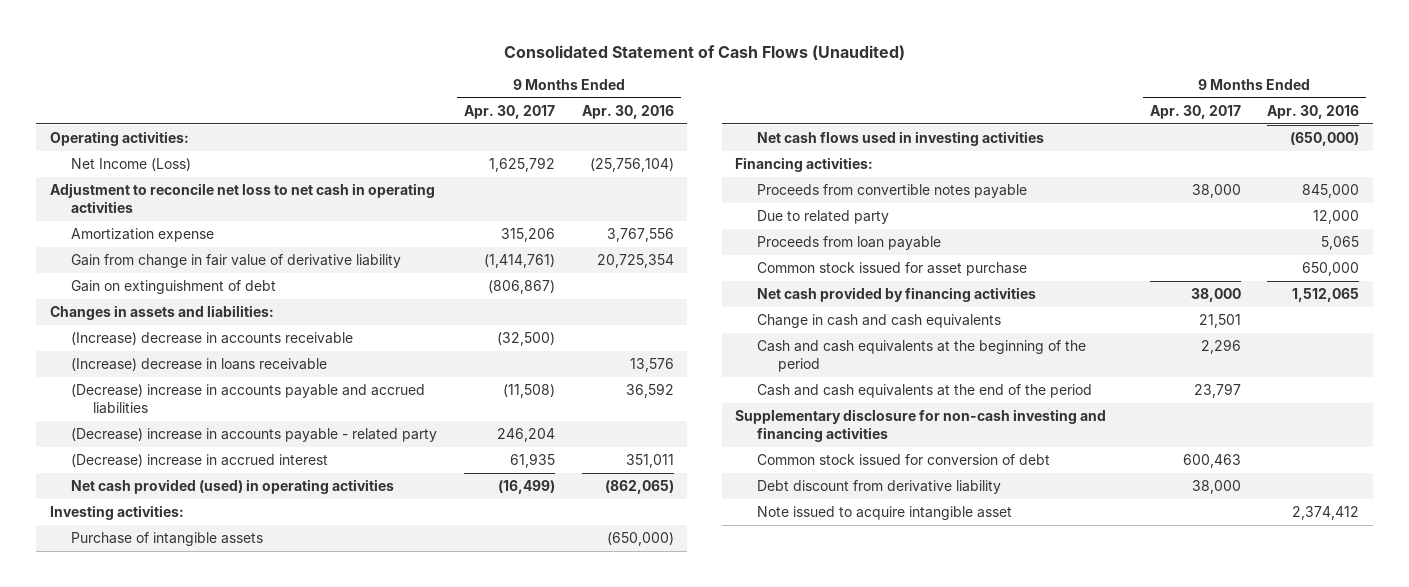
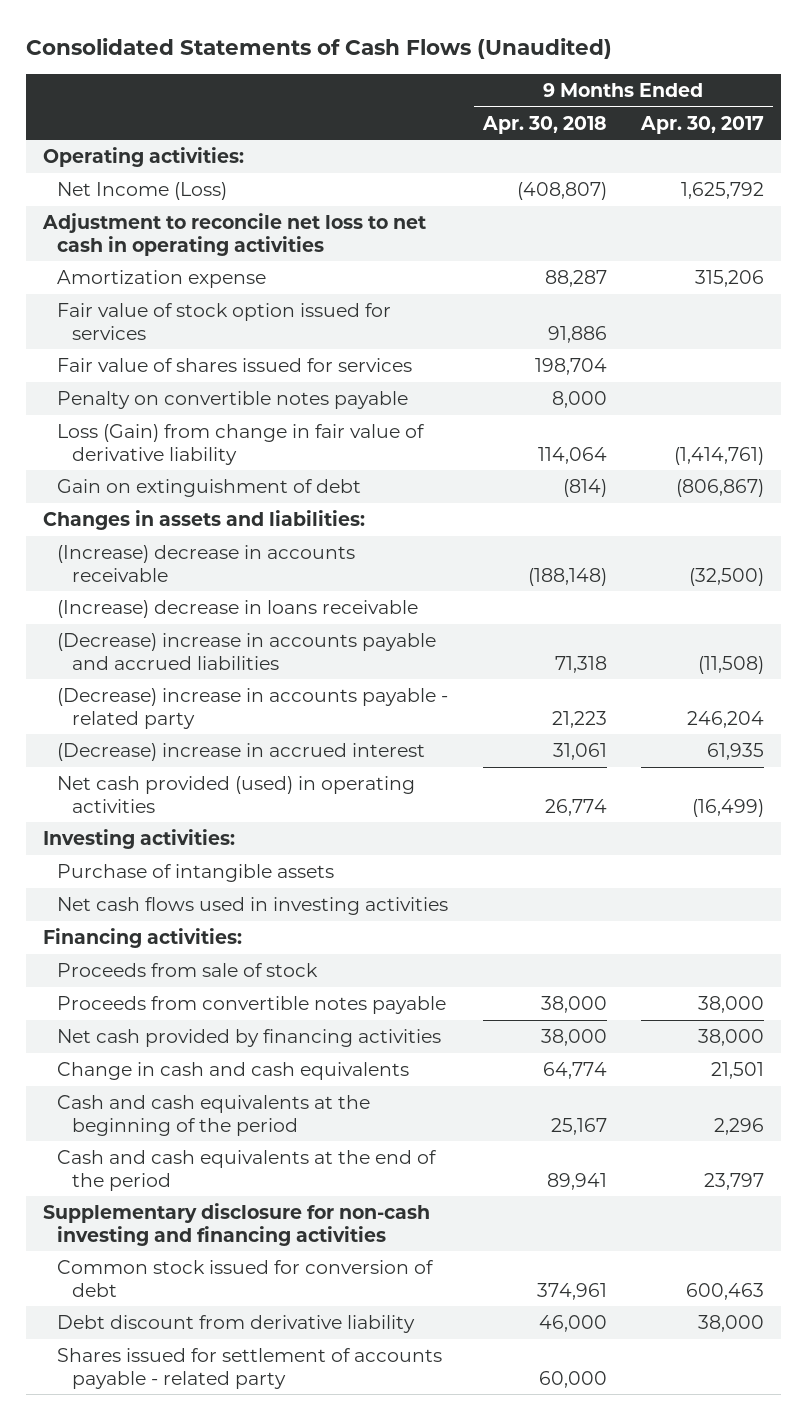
- Consolidated Statement of Cash Flows (Unaudited)
+ Consolidated Statements of Cash Flows (Unaudited)
- | 9 Months Ended Apr. 30, 2017 | 9 Months Ended Apr. 30, 2016
+ | 9 Months Ended Apr. 30, 2018 | 9 Months Ended Apr. 30, 2017
- Gain from change in fair value of derivative liability | (1,414,761) | 20,725,354
+ Fair value of stock option issued for services | 91,886 |
+ Fair value of shares issued for services | 198,704 |
+ Penalty on convertible notes payable | 8,000 |
+ Loss (Gain) from change in fair value of derivative liability | 114,064 | (1,414,761)
+ Proceeds from sale of stock
- Due to related party | | 12,000
- Proceeds from loan payable | | 5,065
- Common stock issued for asset purchase | | 650,000
- Note issued to acquire intangible asset | | 2,374,412
+ Shares issued for settlement of accounts payable - related party | 60,000 |

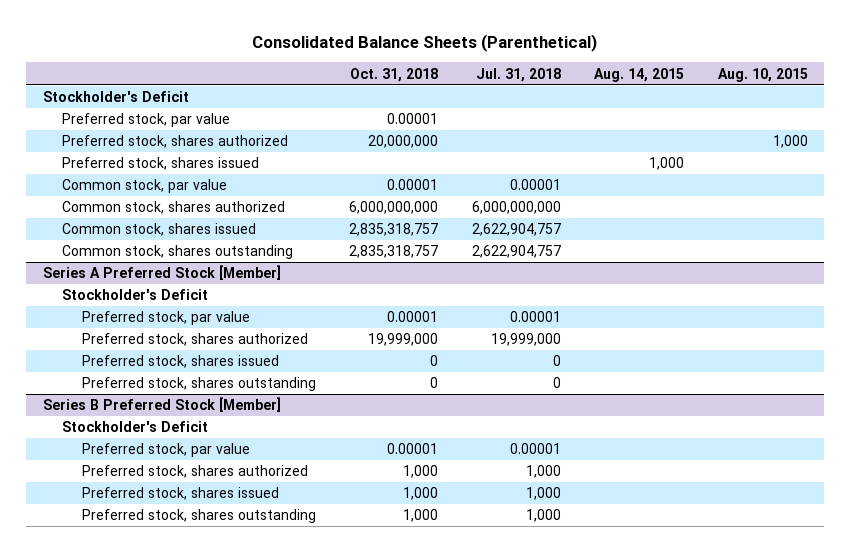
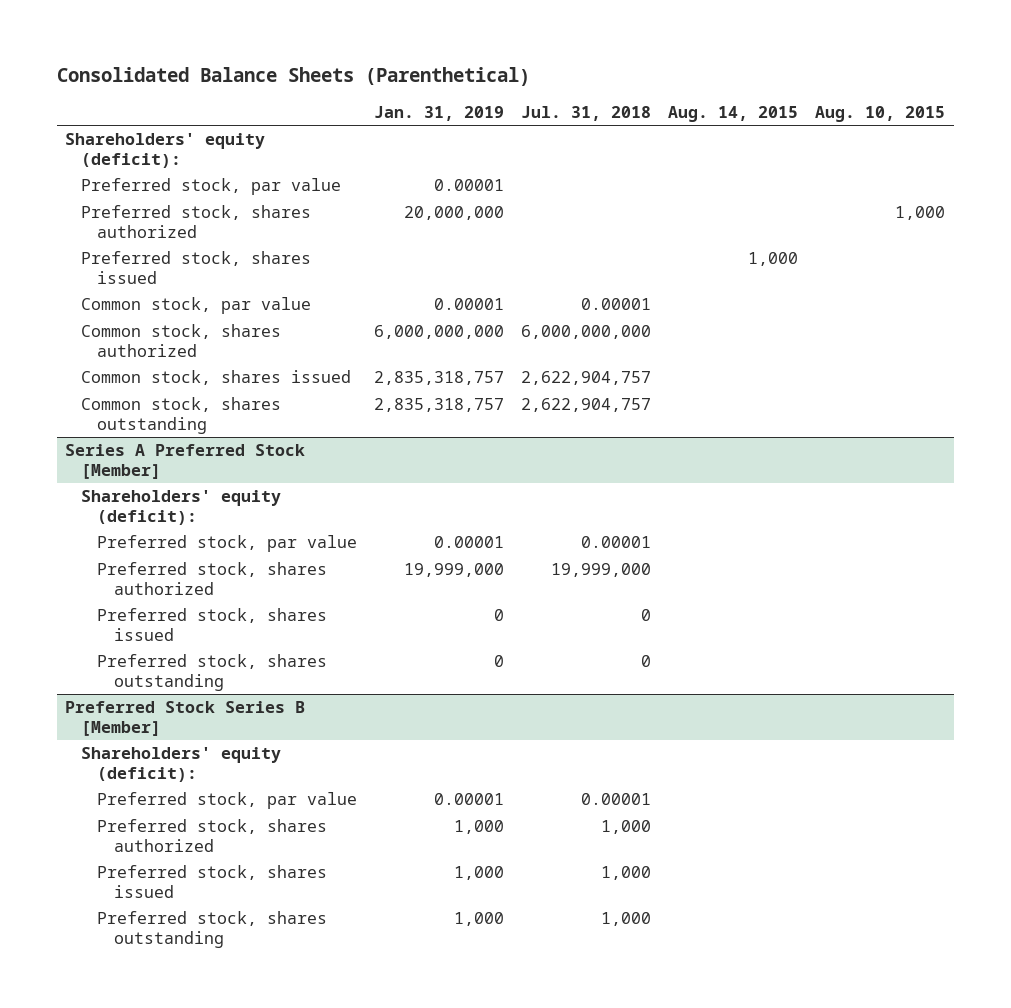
- | Oct. 31, 2018 | Jul. 31, 2018 | Aug. 14, 2015 | Aug. 10, 2015
+ | Jan. 31, 2019 | Jul. 31, 2018 | Aug. 14, 2015 | Aug. 10, 2015
- Stockholder's Deficit
+ Shareholders' equity (deficit):
@ Series A Preferred Stock [Member]
- Stockholder's Deficit
+ Shareholders' equity (deficit):
- Series B Preferred Stock [Member]
- Stockholder's Deficit
+ Preferred Stock Series B [Member]
+ Shareholders' equity (deficit):

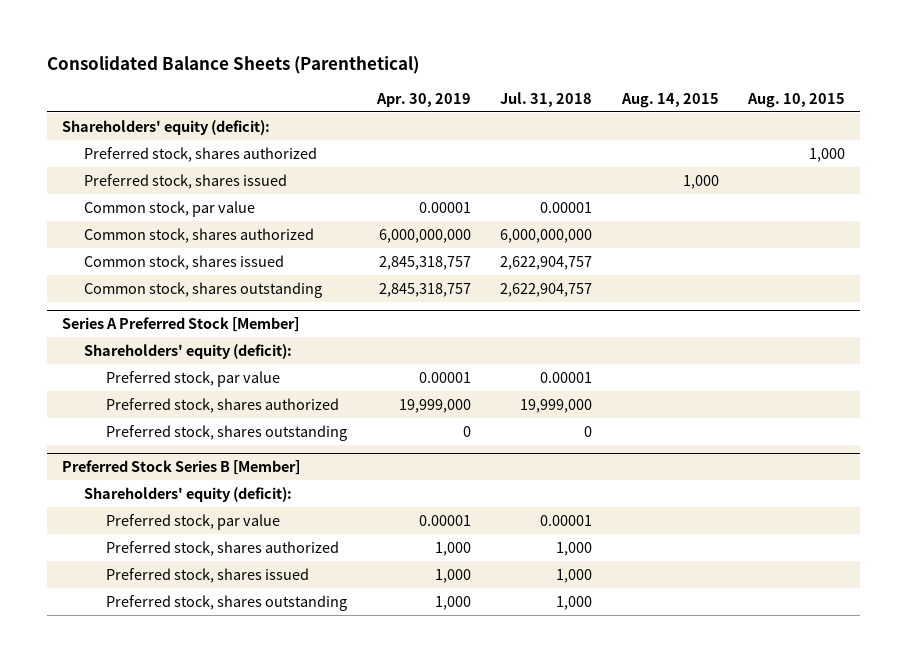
- | Jan. 31, 2019 | Jul. 31, 2018 | Aug. 14, 2015 | Aug. 10, 2015
+ | Apr. 30, 2019 | Jul. 31, 2018 | Aug. 14, 2015 | Aug. 10, 2015
- Preferred stock, par value | 0.00001 | | |
@ Series A Preferred Stock [Member]
- Preferred stock, shares issued | 0 | 0 | |

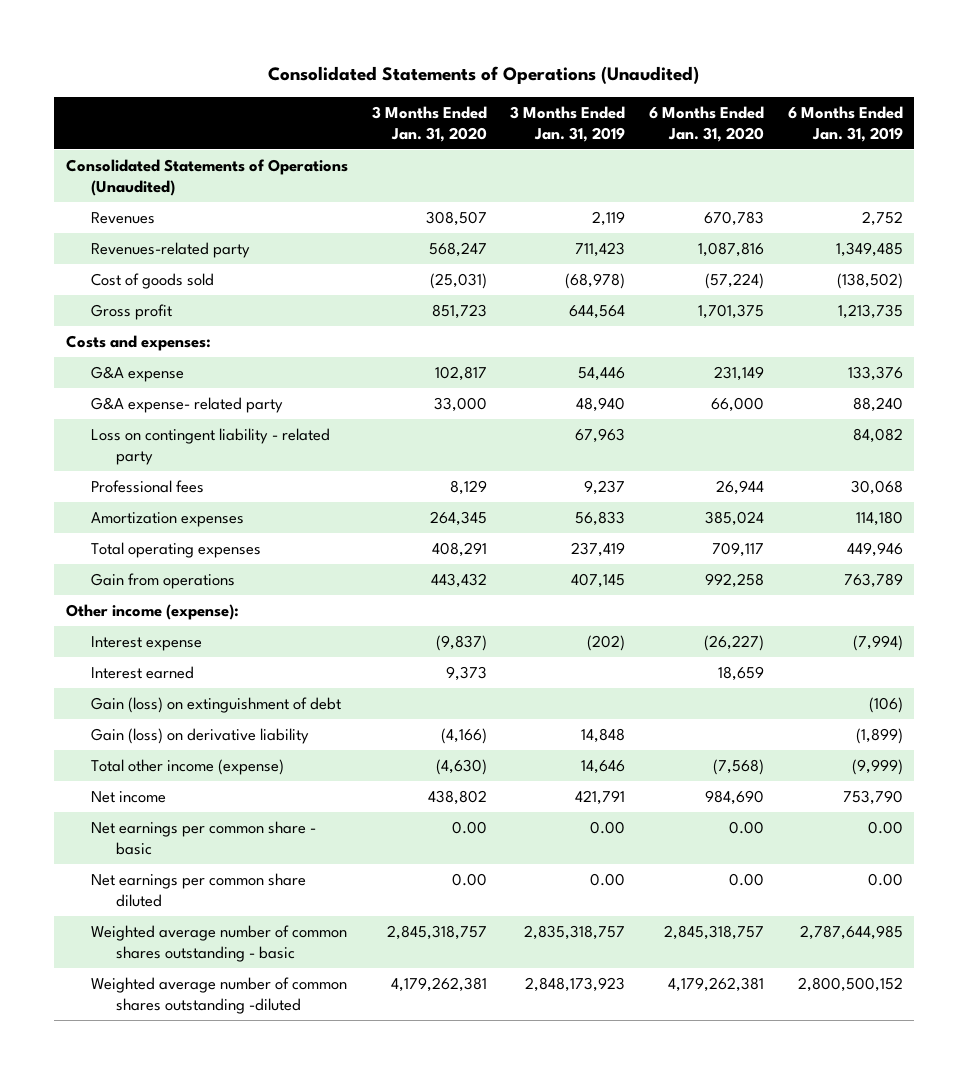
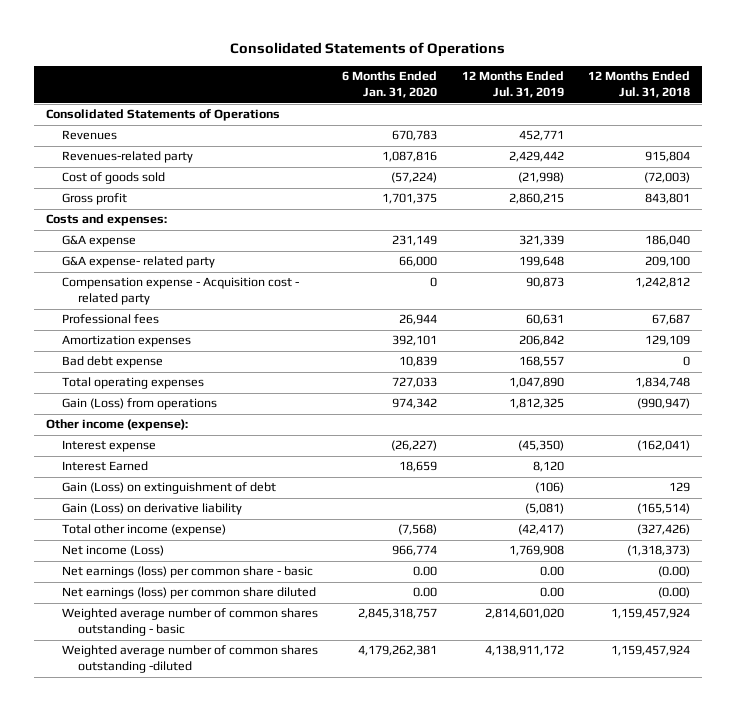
- Consolidated Statements of Operations (Unaudited)
+ Consolidated Statements of Operations
- | 3 Months Ended Jan. 31, 2020 | 3 Months Ended Jan. 31, 2019 | 6 Months Ended Jan. 31, 2020 | 6 Months Ended Jan. 31, 2019
+ | 6 Months Ended Jan. 31, 2020 | 12 Months Ended Jul. 31, 2019 | 12 Months Ended Jul. 31, 2018
- Consolidated Statements of Operations (Unaudited)
+ Consolidated Statements of Operations
- Loss on contingent liability - related party | | 67,963 | | 84,082
+ Compensation expense - Acquisition cost - related party | 0 | 90,873 | 1,242,812
- Amortization expenses | 264,345 | 56,833 | 385,024 | 114,180
- Total operating expenses | 408,291 | 237,419 | 709,117 | 449,946
- Gain from operations | 443,432 | 407,145 | 992,258 | 763,789
+ Amortization expenses | 392,101 | 206,842 | 129,109
+ Bad debt expense | 10,839 | 168,557 | 0
+ Total operating expenses | 727,033 | 1,047,890 | 1,834,748
+ Gain (Loss) from operations | 974,342 | 1,812,325 | (990,947)
- Interest earned | 9,373 | | 18,659 |
- Gain (loss) on extinguishment of debt | | | | (106)
- Gain (loss) on derivative liability | (4,166) | 14,848 | | (1,899)
+ Interest Earned | 18,659 | 8,120 |
+ Gain (Loss) on extinguishment of debt | | (106) | 129
+ Gain (Loss) on derivative liability | | (5,081) | (165,514)
- Net income | 438,802 | 421,791 | 984,690 | 753,790
- Net earnings per common share - basic | 0.00 | 0.00 | 0.00 | 0.00
- Net earnings per common share diluted | 0.00 | 0.00 | 0.00 | 0.00
+ Net income (Loss) | 966,774 | 1,769,908 | (1,318,373)
+ Net earnings (loss) per common share - basic | 0.00 | 0.00 | (0.00)
+ Net earnings (loss) per common share diluted | 0.00 | 0.00 | (0.00)

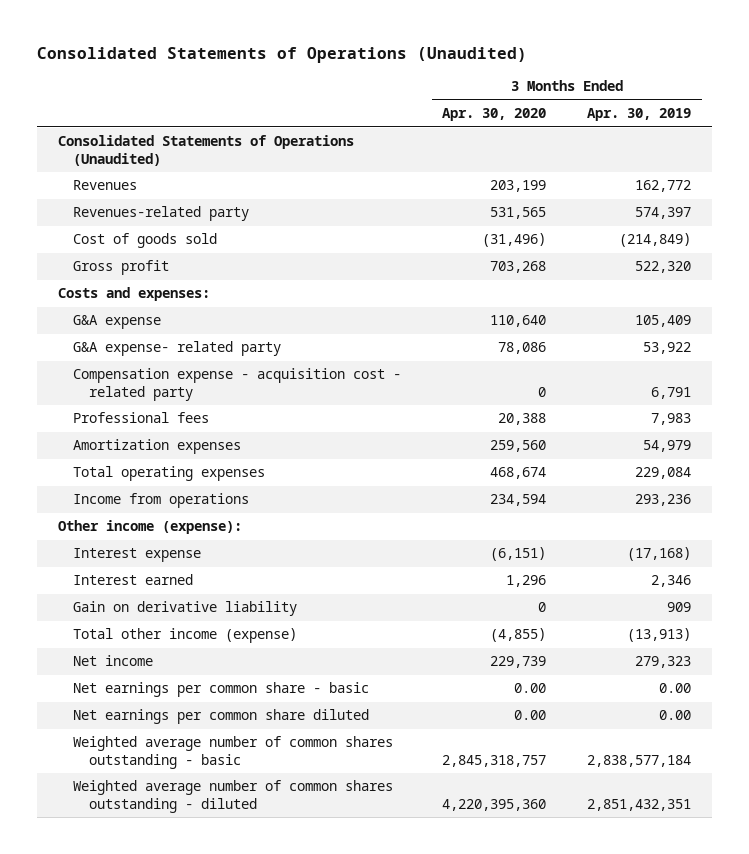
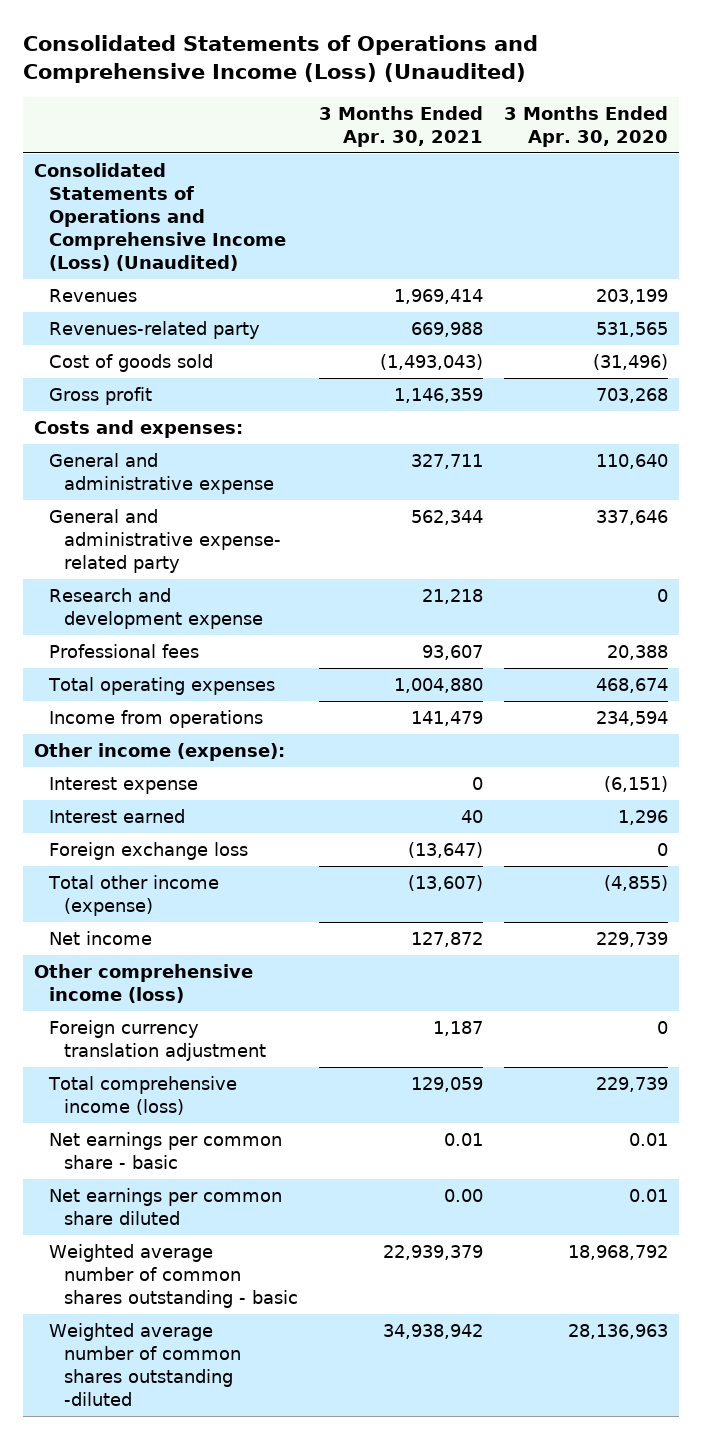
- Consolidated Statements of Operations (Unaudited)
+ Consolidated Statements of Operations and Comprehensive Income (Loss) (Unaudited)
- | 3 Months Ended Apr. 30, 2020 | 3 Months Ended Apr. 30, 2019
+ | 3 Months Ended Apr. 30, 2021 | 3 Months Ended Apr. 30, 2020
- Consolidated Statements of Operations (Unaudited)
+ Consolidated Statements of Operations and Comprehensive Income (Loss) (Unaudited)
- G&A expense | 110,640 | 105,409
- G&A expense- related party | 78,086 | 53,922
- Compensation expense - acquisition cost - related party | 0 | 6,791
+ General and administrative expense | 327,711 | 110,640
+ General and administrative expense- related party | 562,344 | 337,646
+ Research and development expense | 21,218 | 0
- Amortization expenses | 259,560 | 54,979
- Gain on derivative liability | 0 | 909
+ Foreign exchange loss | (13,647) | 0
- Net earnings per common share - basic | 0.00 | 0.00
- Net earnings per common share diluted | 0.00 | 0.00
- Weighted average number of common shares outstanding - basic | 2,845,318,757 | 2,838,577,184
- Weighted average number of common shares outstanding - diluted | 4,220,395,360 | 2,851,432,351
+ Other comprehensive income (loss)
+ Foreign currency translation adjustment | 1,187 | 0
+ Total comprehensive income (loss) | 129,059 | 229,739
+ Net earnings per common share - basic | 0.01 | 0.01
+ Net earnings per common share diluted | 0.00 | 0.01
+ Weighted average number of common shares outstanding - basic | 22,939,379 | 18,968,792
+ Weighted average number of common shares outstanding -diluted | 34,938,942 | 28,136,963

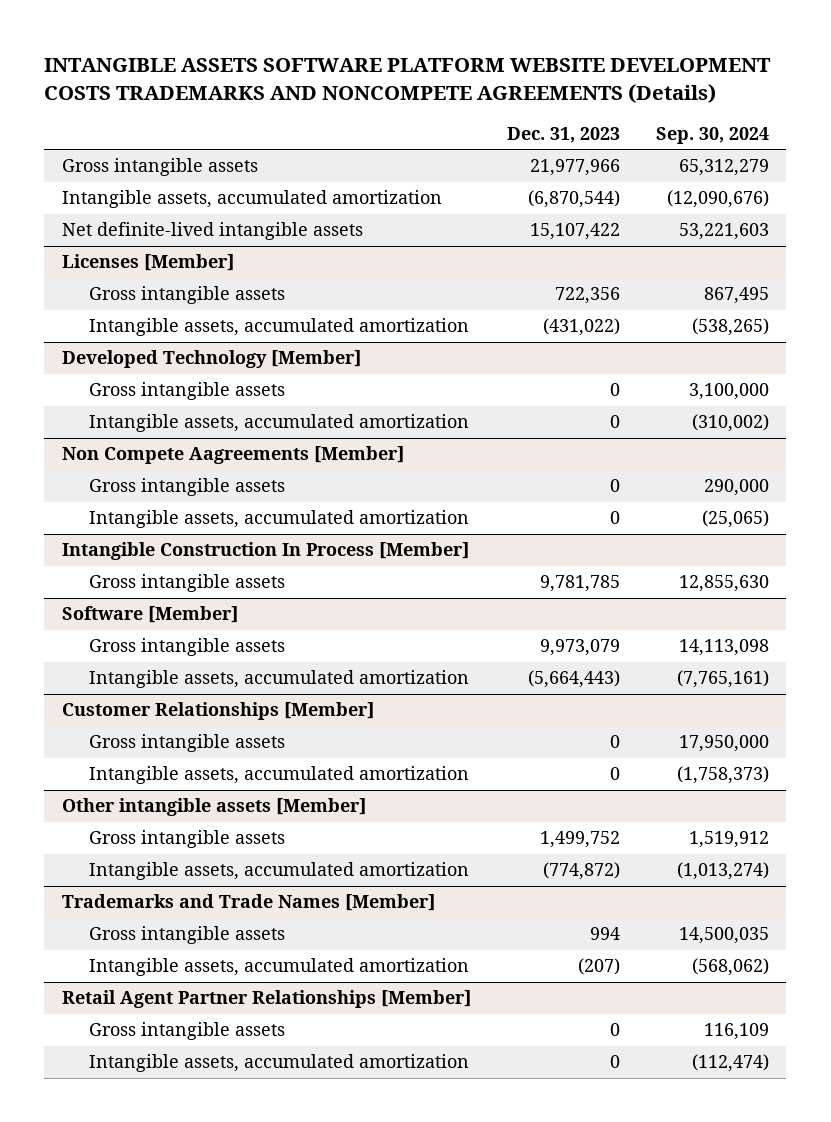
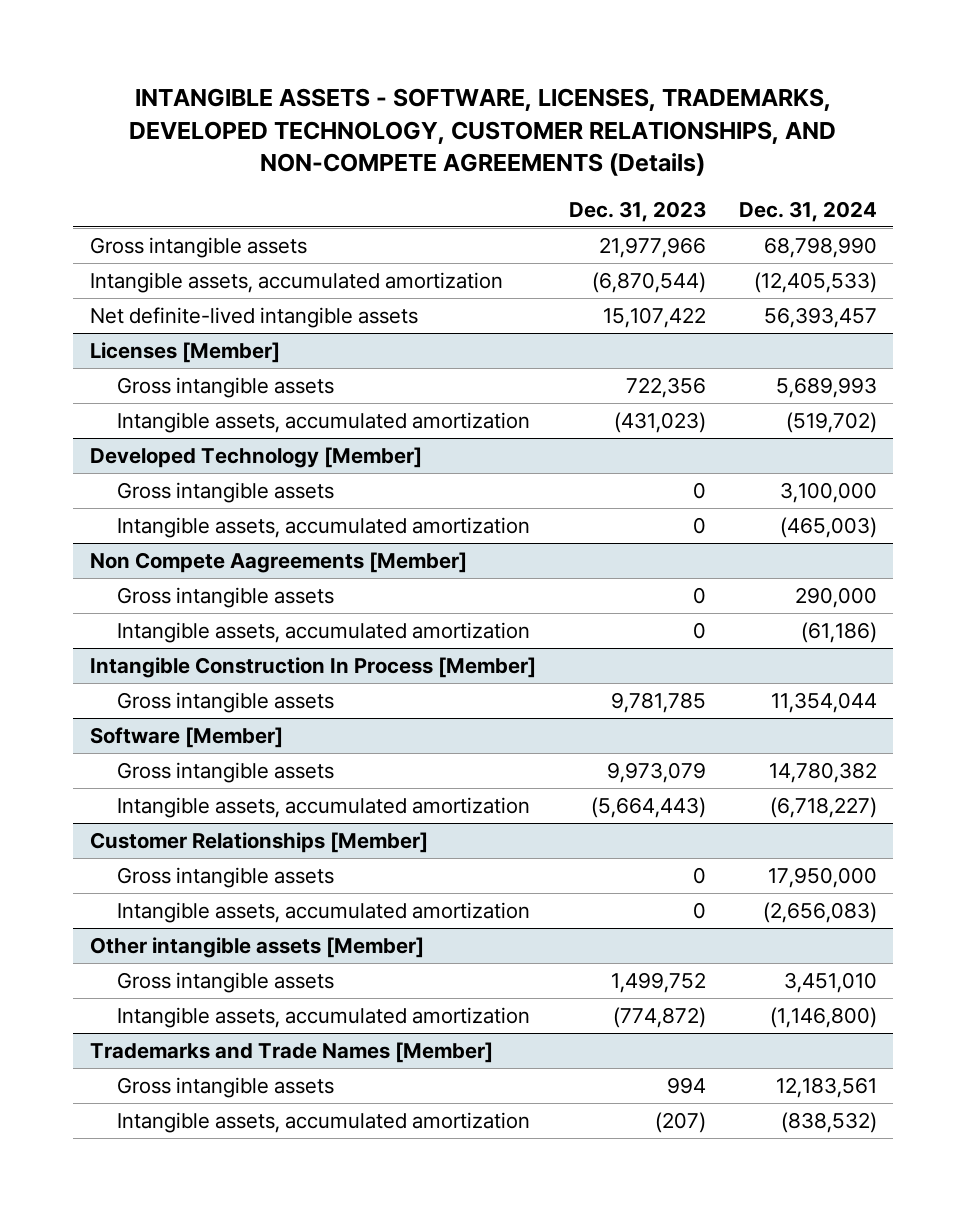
- INTANGIBLE ASSETS SOFTWARE PLATFORM WEBSITE DEVELOPMENT COSTS TRADEMARKS AND NONCOMPETE AGREEMENTS (Details)
+ INTANGIBLE ASSETS - SOFTWARE, LICENSES, TRADEMARKS, DEVELOPED TECHNOLOGY, CUSTOMER RELATIONSHIPS, AND NON-COMPETE AGREEMENTS (Details)
- | Dec. 31, 2023 | Sep. 30, 2024
+ | Dec. 31, 2023 | Dec. 31, 2024
@ Licenses [Member]
- Intangible assets, accumulated amortization | (431,022) | (538,265)
+ Intangible assets, accumulated amortization | (431,023) | (519,702)
- Retail Agent Partner Relationships [Member]
- Gross intangible assets | 0 | 116,109
- Intangible assets, accumulated amortization | 0 | (112,474)

